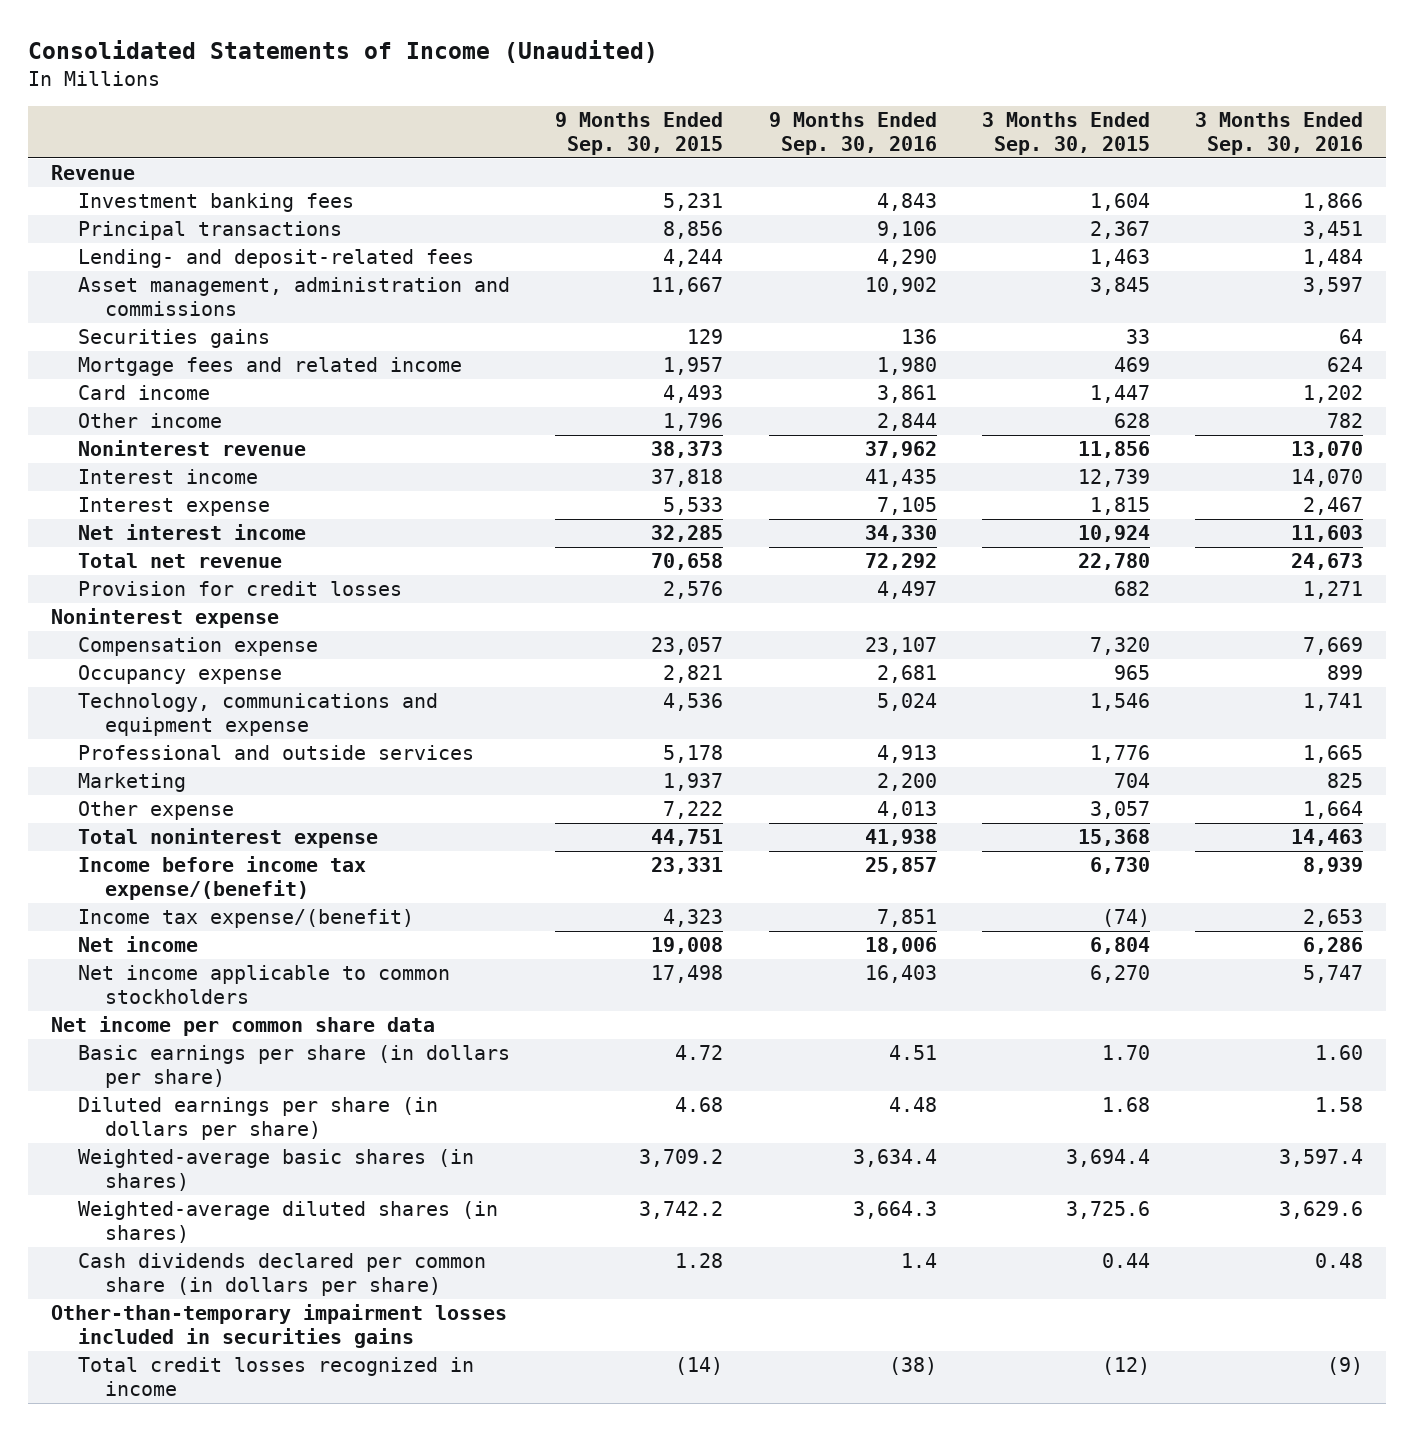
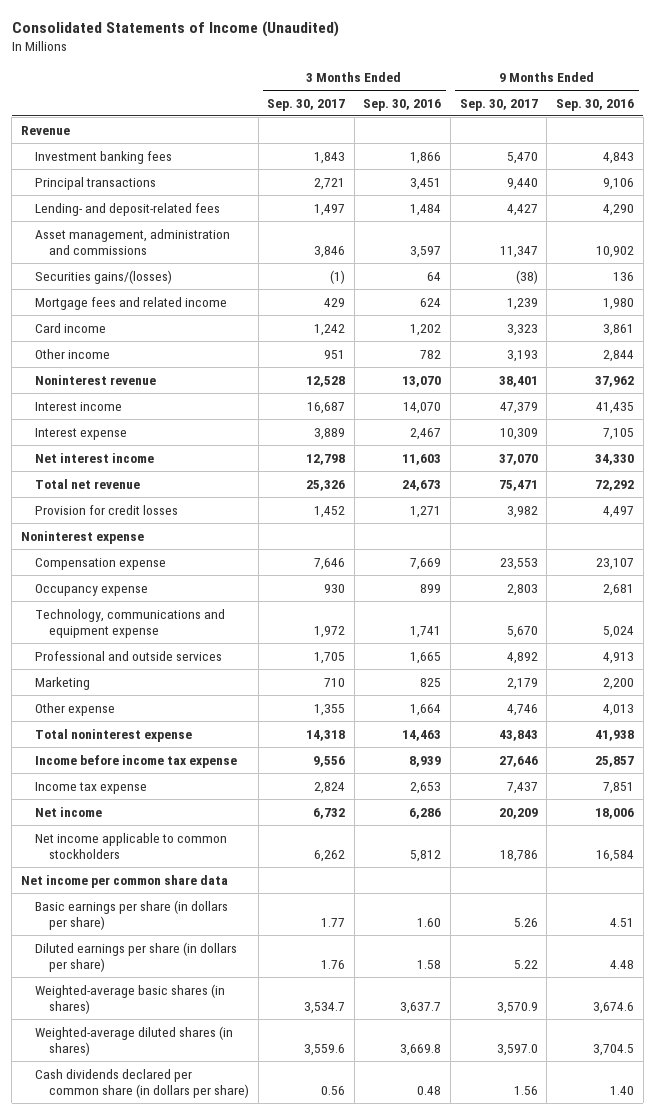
- | 9 Months Ended Sep. 30, 2015 | 9 Months Ended Sep. 30, 2016 | 3 Months Ended Sep. 30, 2015 | 3 Months Ended Sep. 30, 2016
+ | 3 Months Ended Sep. 30, 2017 | 3 Months Ended Sep. 30, 2016 | 9 Months Ended Sep. 30, 2017 | 9 Months Ended Sep. 30, 2016
- Securities gains | 129 | 136 | 33 | 64
+ Securities gains/(losses) | (1) | 64 | (38) | 136
- Income before income tax expense/(benefit) | 23,331 | 25,857 | 6,730 | 8,939
- Income tax expense/(benefit) | 4,323 | 7,851 | (74) | 2,653
+ Income before income tax expense | 9,556 | 8,939 | 27,646 | 25,857
+ Income tax expense | 2,824 | 2,653 | 7,437 | 7,851
- Net income applicable to common stockholders | 17,498 | 16,403 | 6,270 | 5,747
+ Net income applicable to common stockholders | 6,262 | 5,812 | 18,786 | 16,584
- Weighted-average basic shares (in shares) | 3,709.2 | 3,634.4 | 3,694.4 | 3,597.4
- Weighted-average diluted shares (in shares) | 3,742.2 | 3,664.3 | 3,725.6 | 3,629.6
- Cash dividends declared per common share (in dollars per share) | 1.28 | 1.4 | 0.44 | 0.48
- Other-than-temporary impairment losses included in securities gains
- Total credit losses recognized in income | (14) | (38) | (12) | (9)
+ Weighted-average basic shares (in shares) | 3,534.7 | 3,637.7 | 3,570.9 | 3,674.6
+ Weighted-average diluted shares (in shares) | 3,559.6 | 3,669.8 | 3,597.0 | 3,704.5
+ Cash dividends declared per common share (in dollars per share) | 0.56 | 0.48 | 1.56 | 1.40

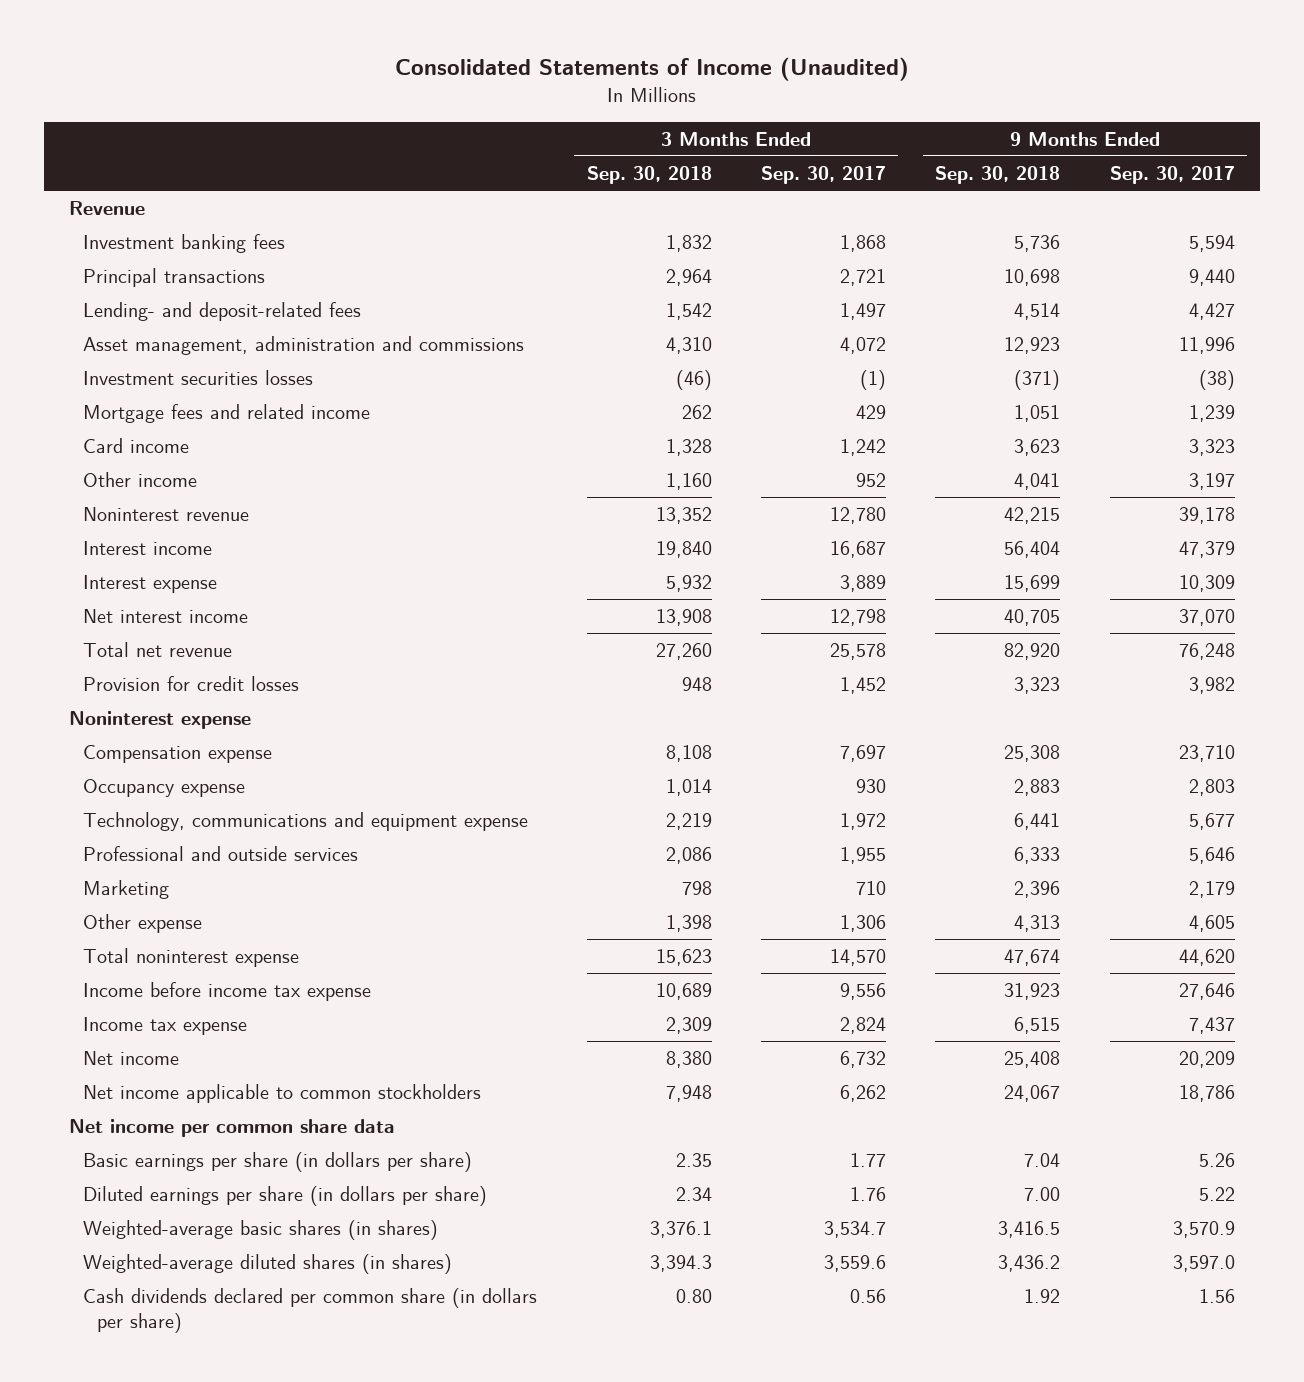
- | 3 Months Ended Sep. 30, 2017 | 3 Months Ended Sep. 30, 2016 | 9 Months Ended Sep. 30, 2017 | 9 Months Ended Sep. 30, 2016
+ | 3 Months Ended Sep. 30, 2018 | 3 Months Ended Sep. 30, 2017 | 9 Months Ended Sep. 30, 2018 | 9 Months Ended Sep. 30, 2017
- Investment banking fees | 1,843 | 1,866 | 5,470 | 4,843
+ Investment banking fees | 1,832 | 1,868 | 5,736 | 5,594
- Asset management, administration and commissions | 3,846 | 3,597 | 11,347 | 10,902
- Securities gains/(losses) | (1) | 64 | (38) | 136
+ Asset management, administration and commissions | 4,310 | 4,072 | 12,923 | 11,996
+ Investment securities losses | (46) | (1) | (371) | (38)
- Other income | 951 | 782 | 3,193 | 2,844
- Noninterest revenue | 12,528 | 13,070 | 38,401 | 37,962
+ Other income | 1,160 | 952 | 4,041 | 3,197
+ Noninterest revenue | 13,352 | 12,780 | 42,215 | 39,178
- Total net revenue | 25,326 | 24,673 | 75,471 | 72,292
+ Total net revenue | 27,260 | 25,578 | 82,920 | 76,248
- Compensation expense | 7,646 | 7,669 | 23,553 | 23,107
+ Compensation expense | 8,108 | 7,697 | 25,308 | 23,710
- Technology, communications and equipment expense | 1,972 | 1,741 | 5,670 | 5,024
- Professional and outside services | 1,705 | 1,665 | 4,892 | 4,913
+ Technology, communications and equipment expense | 2,219 | 1,972 | 6,441 | 5,677
+ Professional and outside services | 2,086 | 1,955 | 6,333 | 5,646
- Other expense | 1,355 | 1,664 | 4,746 | 4,013
- Total noninterest expense | 14,318 | 14,463 | 43,843 | 41,938
+ Other expense | 1,398 | 1,306 | 4,313 | 4,605
+ Total noninterest expense | 15,623 | 14,570 | 47,674 | 44,620

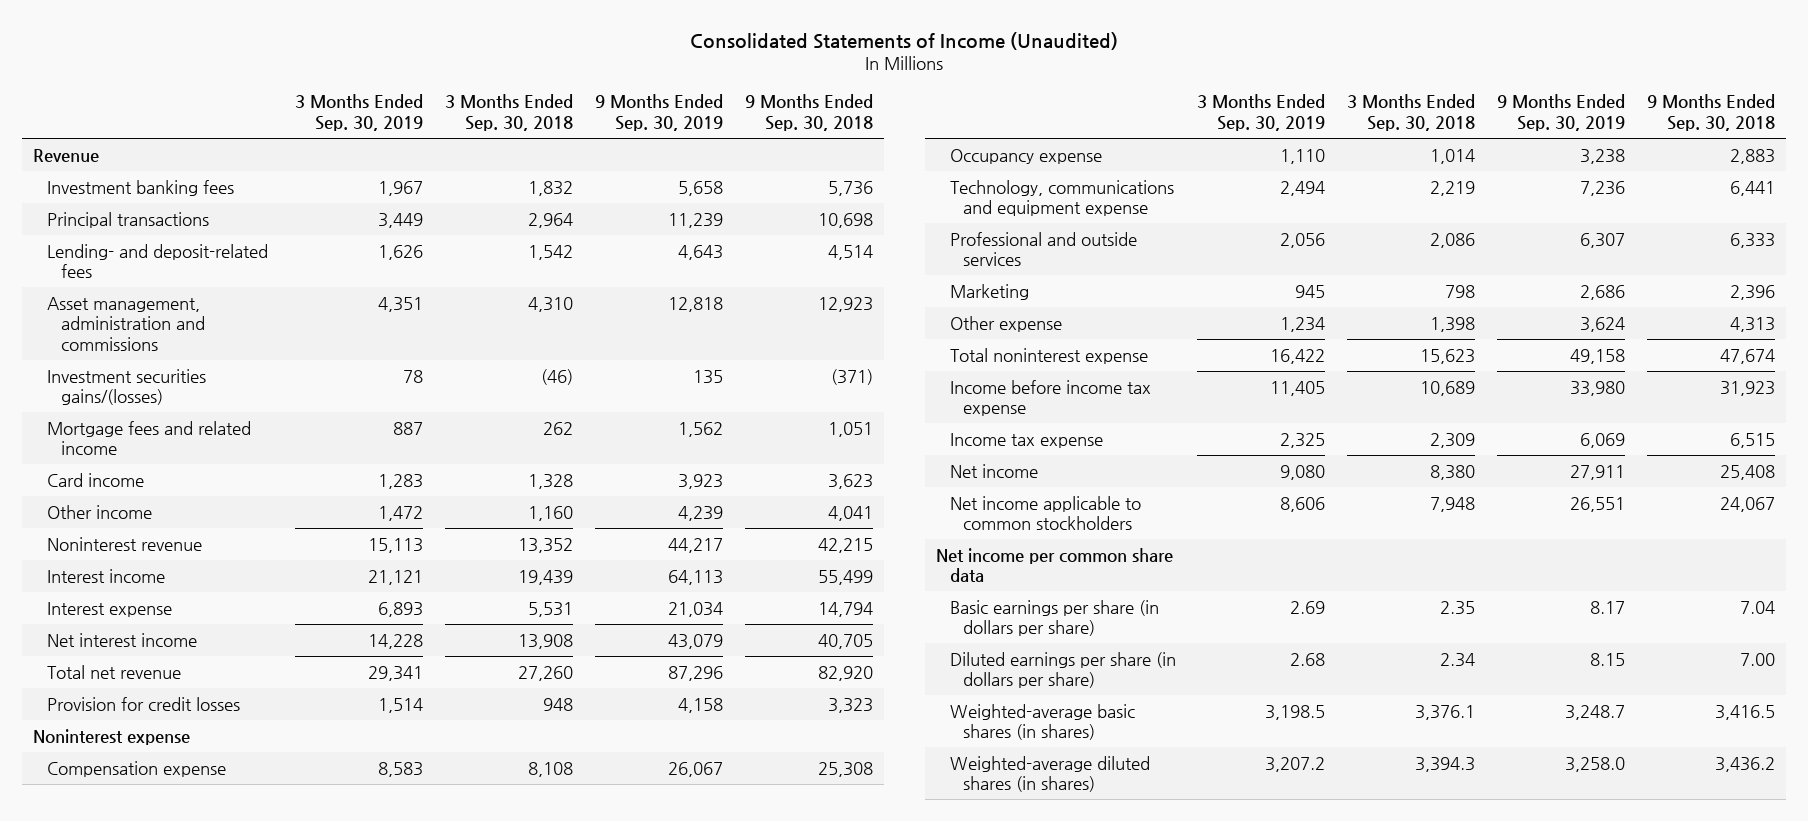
- | 3 Months Ended Sep. 30, 2018 | 3 Months Ended Sep. 30, 2017 | 9 Months Ended Sep. 30, 2018 | 9 Months Ended Sep. 30, 2017
+ | 3 Months Ended Sep. 30, 2019 | 3 Months Ended Sep. 30, 2018 | 9 Months Ended Sep. 30, 2019 | 9 Months Ended Sep. 30, 2018
- Investment securities losses | (46) | (1) | (371) | (38)
+ Investment securities gains/(losses) | 78 | (46) | 135 | (371)
- Interest income | 19,840 | 16,687 | 56,404 | 47,379
- Interest expense | 5,932 | 3,889 | 15,699 | 10,309
+ Interest income | 21,121 | 19,439 | 64,113 | 55,499
+ Interest expense | 6,893 | 5,531 | 21,034 | 14,794
- Cash dividends declared per common share (in dollars per share) | 0.80 | 0.56 | 1.92 | 1.56

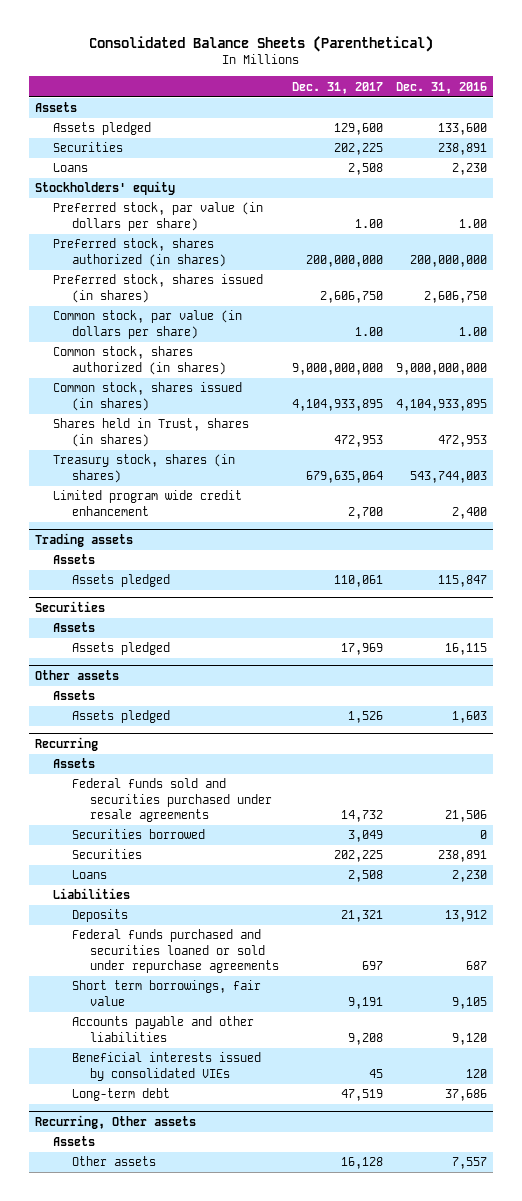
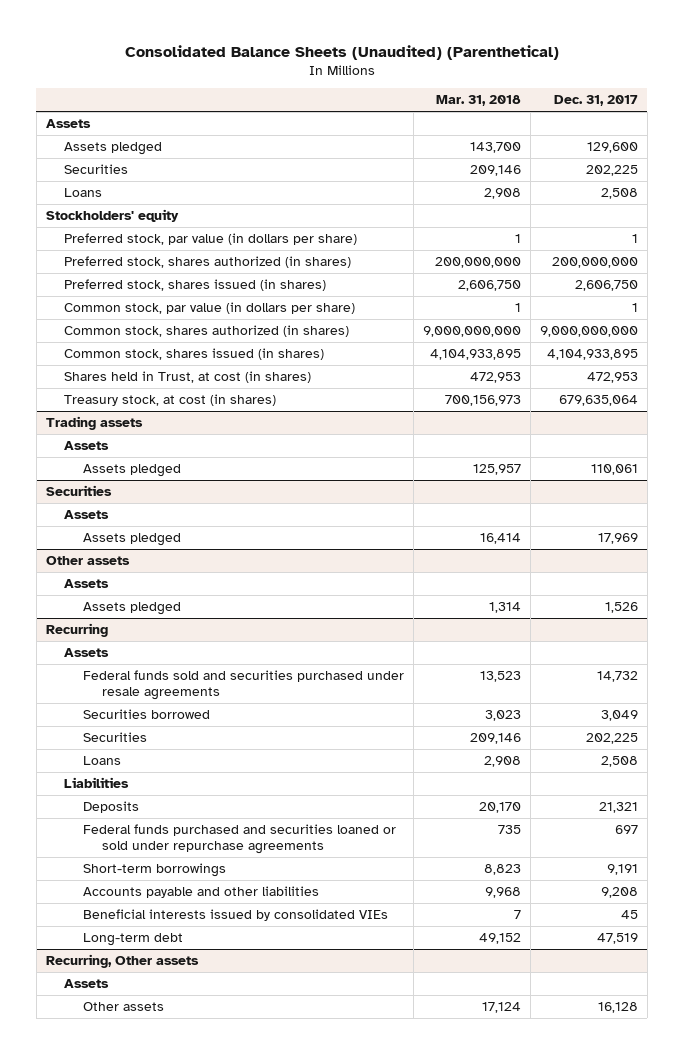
- Consolidated Balance Sheets (Parenthetical)
+ Consolidated Balance Sheets (Unaudited) (Parenthetical)
- | Dec. 31, 2017 | Dec. 31, 2016
+ | Mar. 31, 2018 | Dec. 31, 2017
- Preferred stock, par value (in dollars per share) | 1.00 | 1.00
+ Preferred stock, par value (in dollars per share) | 1 | 1
- Common stock, par value (in dollars per share) | 1.00 | 1.00
+ Common stock, par value (in dollars per share) | 1 | 1
- Shares held in Trust, shares (in shares) | 472,953 | 472,953
- Treasury stock, shares (in shares) | 679,635,064 | 543,744,003
- Limited program wide credit enhancement | 2,700 | 2,400
+ Shares held in Trust, at cost (in shares) | 472,953 | 472,953
+ Treasury stock, at cost (in shares) | 700,156,973 | 679,635,064
@ Recurring
- Short term borrowings, fair value | 9,191 | 9,105
+ Short-term borrowings | 8,823 | 9,191

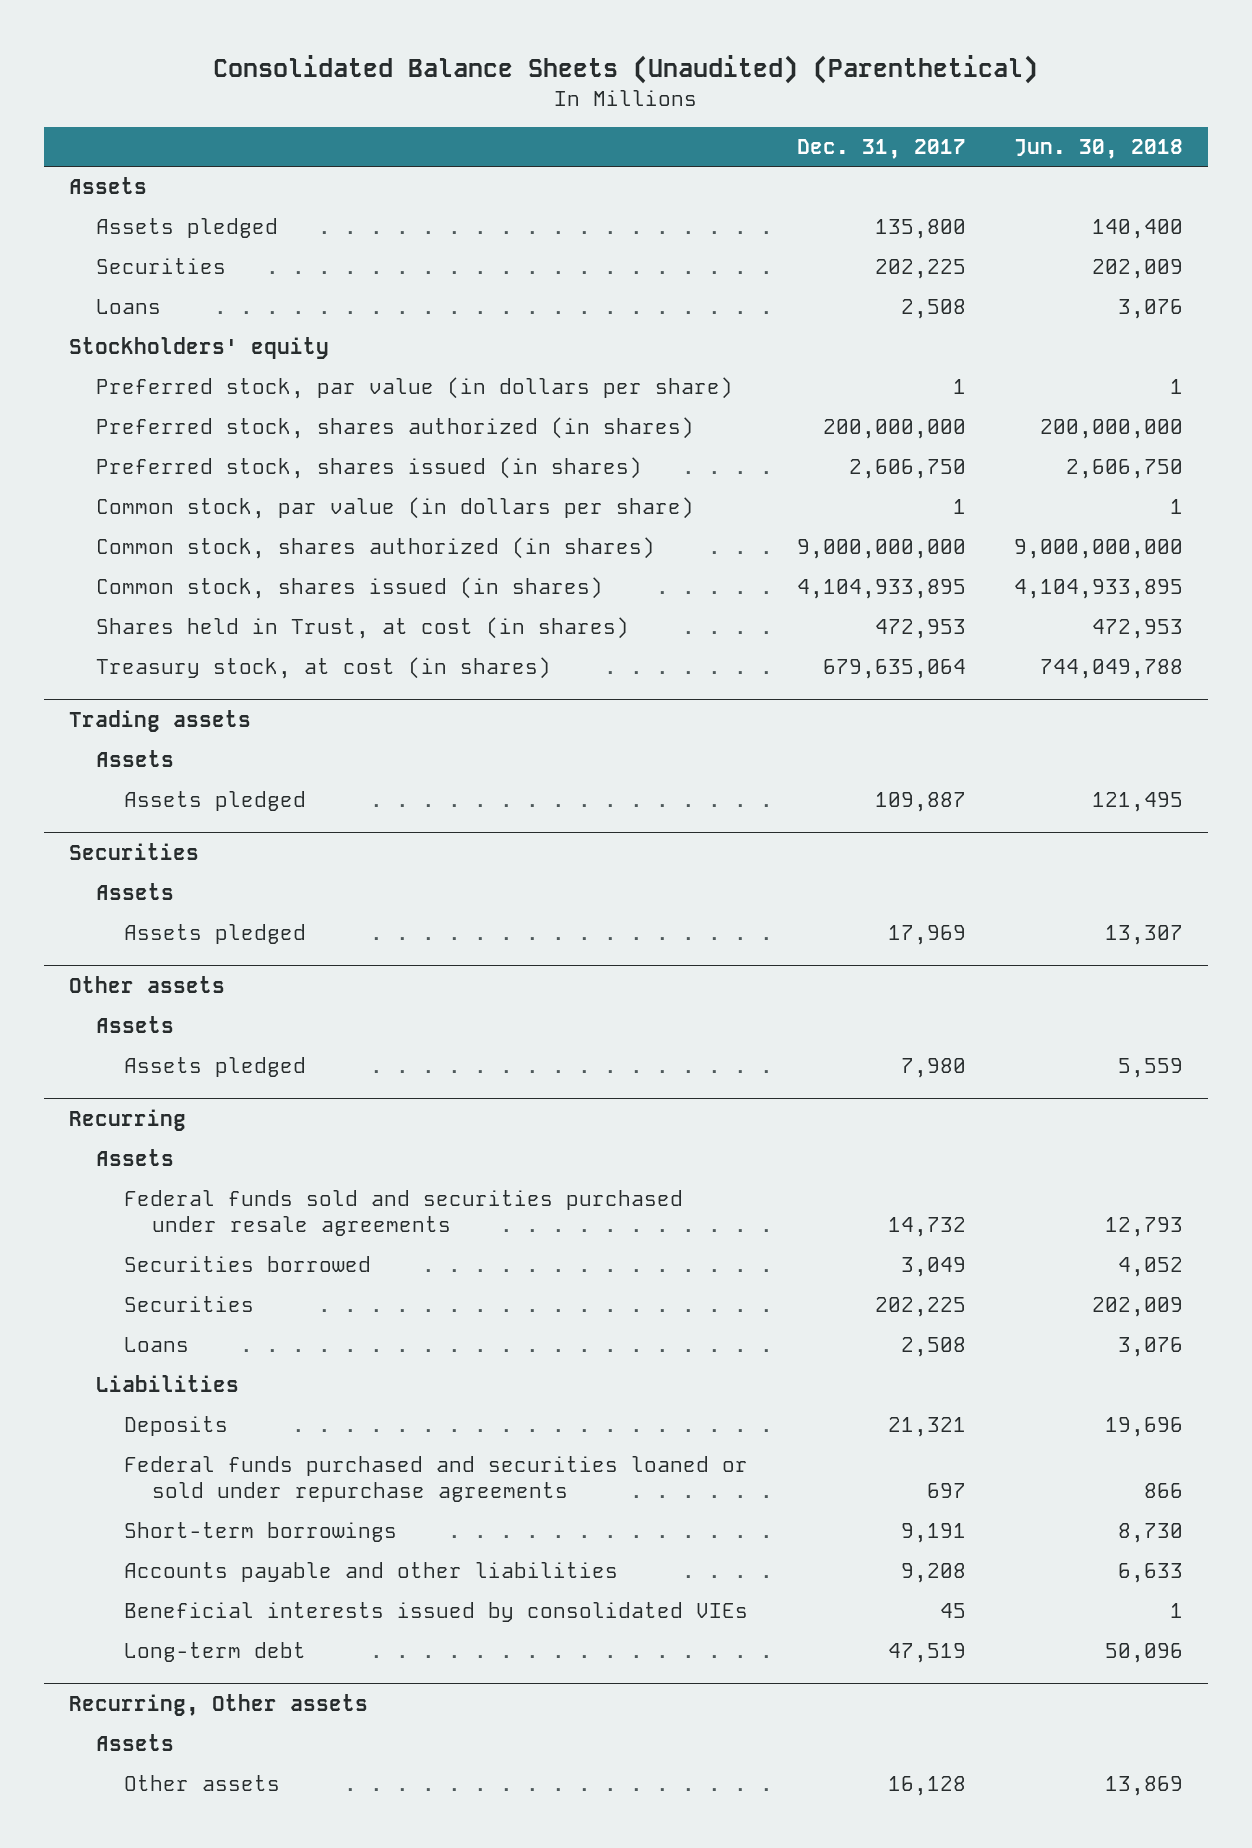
- | Mar. 31, 2018 | Dec. 31, 2017
+ | Dec. 31, 2017 | Jun. 30, 2018
- Assets pledged | 143,700 | 129,600
+ Assets pledged | 135,800 | 140,400
@ Trading assets
- Assets pledged | 125,957 | 110,061
+ Assets pledged | 109,887 | 121,495
@ Other assets
- Assets pledged | 1,314 | 1,526
+ Assets pledged | 7,980 | 5,559

